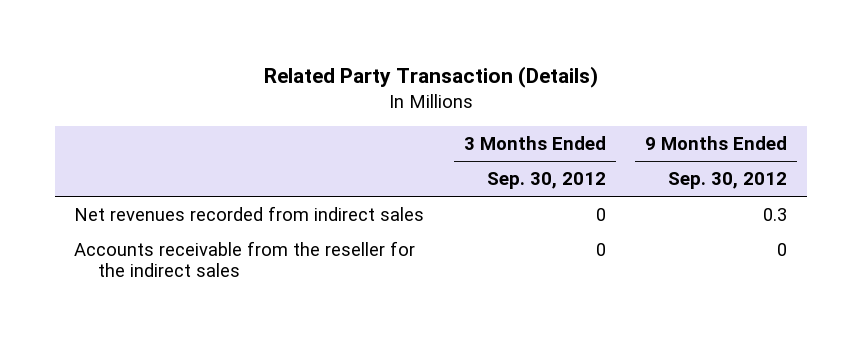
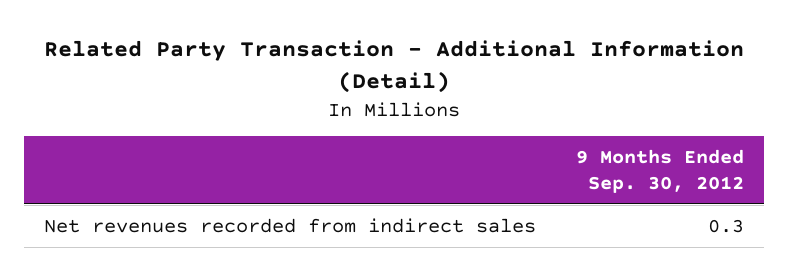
- Related Party Transaction (Details)
+ Related Party Transaction - Additional Information (Detail)
- | 3 Months Ended Sep. 30, 2012 | 9 Months Ended Sep. 30, 2012
+ | 9 Months Ended Sep. 30, 2012
- Accounts receivable from the reseller for the indirect sales | 0 | 0

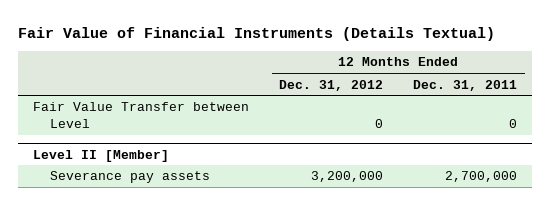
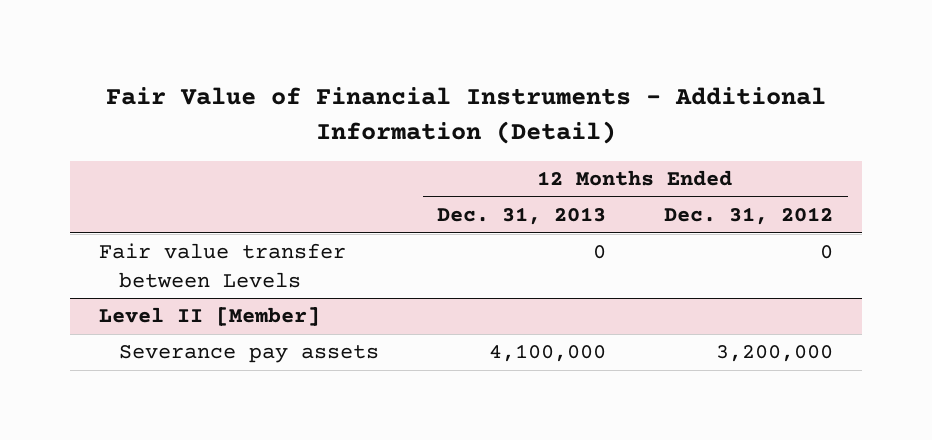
- Fair Value of Financial Instruments (Details Textual)
+ Fair Value of Financial Instruments - Additional Information (Detail)
- | 12 Months Ended Dec. 31, 2012 | 12 Months Ended Dec. 31, 2011
+ | 12 Months Ended Dec. 31, 2013 | 12 Months Ended Dec. 31, 2012
- Fair Value Transfer between Level | 0 | 0
+ Fair value transfer between Levels | 0 | 0

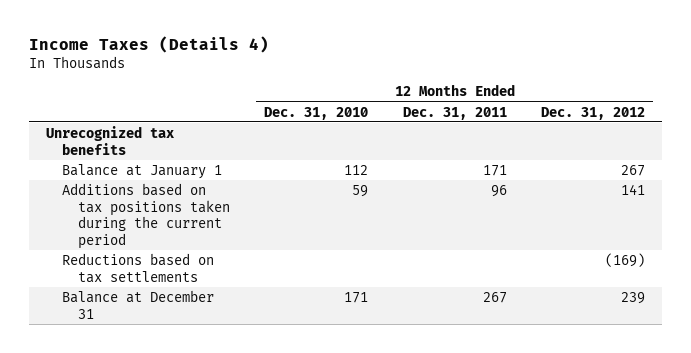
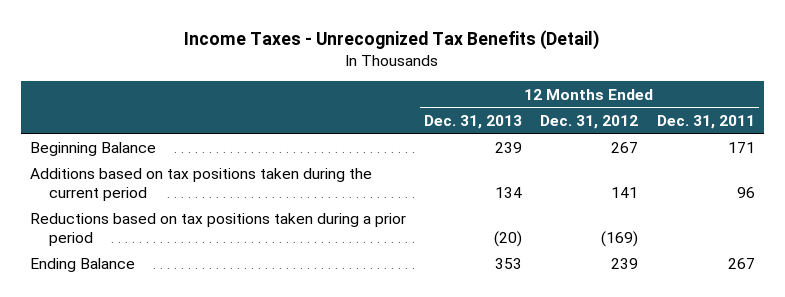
- Income Taxes (Details 4)
+ Income Taxes - Unrecognized Tax Benefits (Detail)
- | 12 Months Ended Dec. 31, 2010 | 12 Months Ended Dec. 31, 2011 | 12 Months Ended Dec. 31, 2012
+ | 12 Months Ended Dec. 31, 2013 | 12 Months Ended Dec. 31, 2012 | 12 Months Ended Dec. 31, 2011
- Unrecognized tax benefits
- Balance at January 1 | 112 | 171 | 267
+ Beginning Balance | 239 | 267 | 171
- Reductions based on tax settlements | | | (169)
- Balance at December 31 | 171 | 267 | 239
+ Reductions based on tax positions taken during a prior period | (20) | (169) |
+ Ending Balance | 353 | 239 | 267

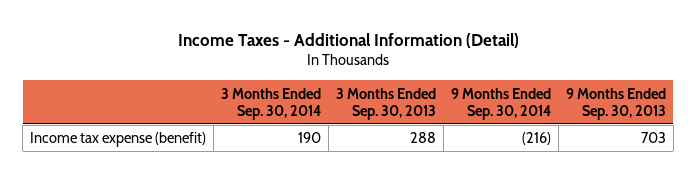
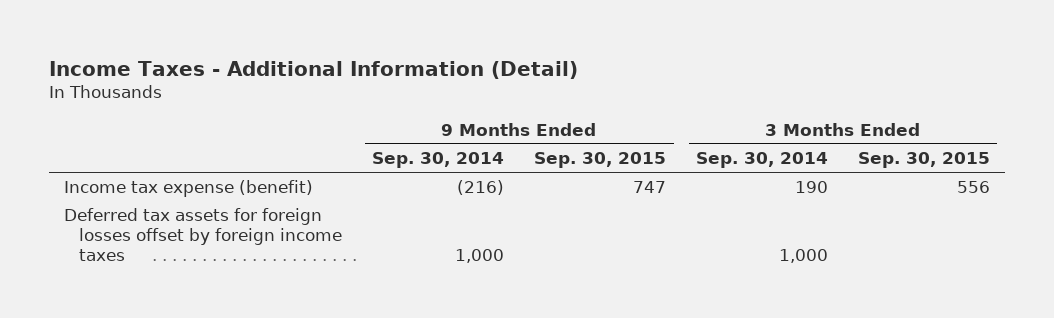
- | 3 Months Ended Sep. 30, 2014 | 3 Months Ended Sep. 30, 2013 | 9 Months Ended Sep. 30, 2014 | 9 Months Ended Sep. 30, 2013
+ | 9 Months Ended Sep. 30, 2014 | 9 Months Ended Sep. 30, 2015 | 3 Months Ended Sep. 30, 2014 | 3 Months Ended Sep. 30, 2015
+ Deferred tax assets for foreign losses offset by foreign income taxes | 1,000 | | 1,000 |

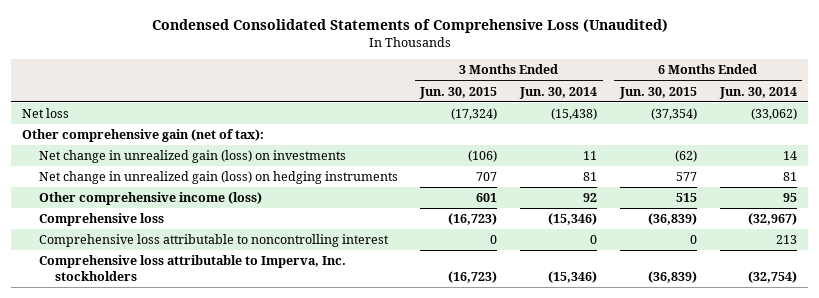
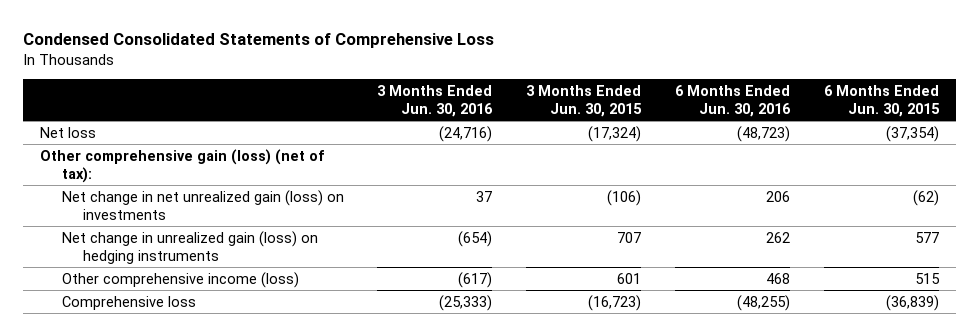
- Condensed Consolidated Statements of Comprehensive Loss (Unaudited)
+ Condensed Consolidated Statements of Comprehensive Loss
- | 3 Months Ended Jun. 30, 2015 | 3 Months Ended Jun. 30, 2014 | 6 Months Ended Jun. 30, 2015 | 6 Months Ended Jun. 30, 2014
+ | 3 Months Ended Jun. 30, 2016 | 3 Months Ended Jun. 30, 2015 | 6 Months Ended Jun. 30, 2016 | 6 Months Ended Jun. 30, 2015
- Other comprehensive gain (net of tax):
- Net change in unrealized gain (loss) on investments | (106) | 11 | (62) | 14
+ Other comprehensive gain (loss) (net of tax):
+ Net change in net unrealized gain (loss) on investments | 37 | (106) | 206 | (62)
- Comprehensive loss attributable to noncontrolling interest | 0 | 0 | 0 | 213
- Comprehensive loss attributable to Imperva, Inc. stockholders | (16,723) | (15,346) | (36,839) | (32,754)

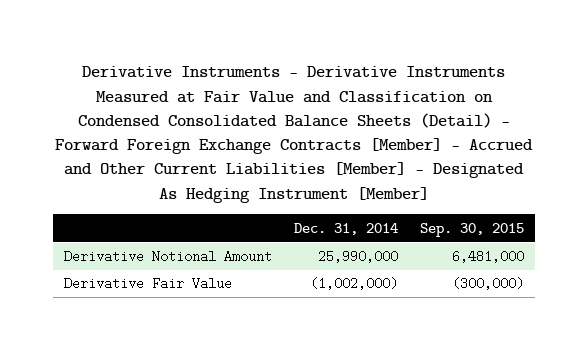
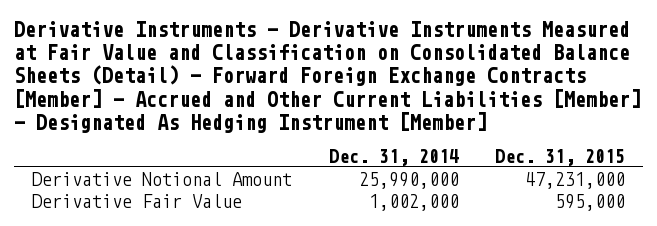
- Derivative Instruments - Derivative Instruments Measured at Fair Value and Classification on Condensed Consolidated Balance Sheets (Detail) - Forward Foreign Exchange Contracts [Member] - Accrued and Other Current Liabilities [Member] - Designated As Hedging Instrument [Member]
+ Derivative Instruments - Derivative Instruments Measured at Fair Value and Classification on Consolidated Balance Sheets (Detail) - Forward Foreign Exchange Contracts [Member] - Accrued and Other Current Liabilities [Member] - Designated As Hedging Instrument [Member]
- | Dec. 31, 2014 | Sep. 30, 2015
+ | Dec. 31, 2014 | Dec. 31, 2015
- Derivative Fair Value | (1,002,000) | (300,000)
+ Derivative Fair Value | 1,002,000 | 595,000

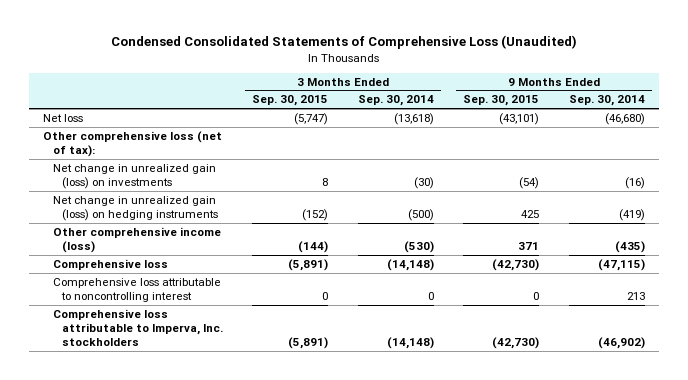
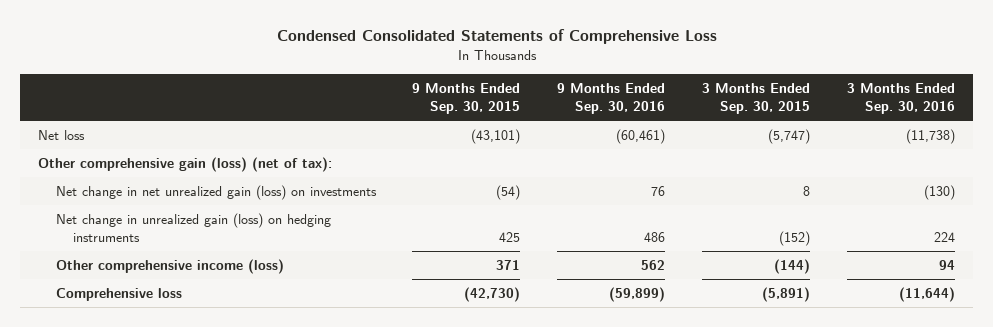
- Condensed Consolidated Statements of Comprehensive Loss (Unaudited)
+ Condensed Consolidated Statements of Comprehensive Loss
- | 3 Months Ended Sep. 30, 2015 | 3 Months Ended Sep. 30, 2014 | 9 Months Ended Sep. 30, 2015 | 9 Months Ended Sep. 30, 2014
+ | 9 Months Ended Sep. 30, 2015 | 9 Months Ended Sep. 30, 2016 | 3 Months Ended Sep. 30, 2015 | 3 Months Ended Sep. 30, 2016
- Other comprehensive loss (net of tax):
- Net change in unrealized gain (loss) on investments | 8 | (30) | (54) | (16)
+ Other comprehensive gain (loss) (net of tax):
+ Net change in net unrealized gain (loss) on investments | (54) | 76 | 8 | (130)
- Comprehensive loss attributable to noncontrolling interest | 0 | 0 | 0 | 213
- Comprehensive loss attributable to Imperva, Inc. stockholders | (5,891) | (14,148) | (42,730) | (46,902)

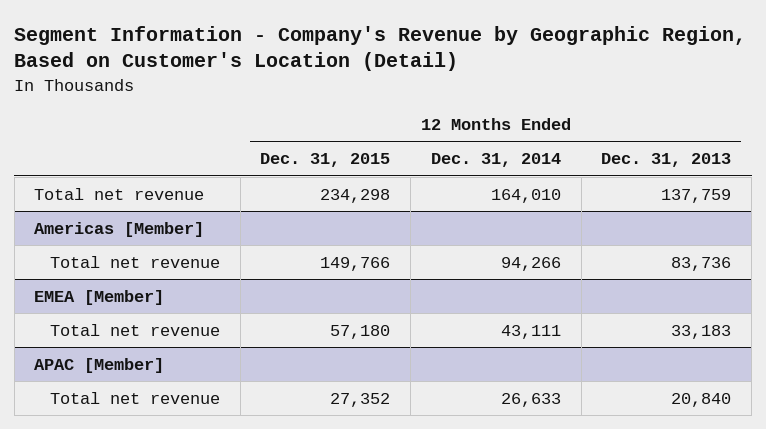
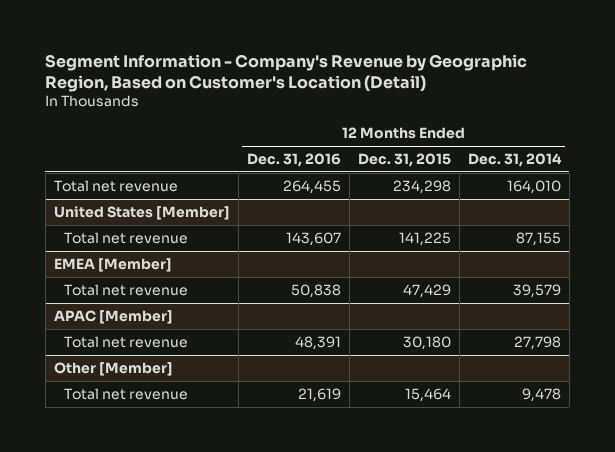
- | 12 Months Ended Dec. 31, 2015 | 12 Months Ended Dec. 31, 2014 | 12 Months Ended Dec. 31, 2013
+ | 12 Months Ended Dec. 31, 2016 | 12 Months Ended Dec. 31, 2015 | 12 Months Ended Dec. 31, 2014
- Americas [Member]
- Total net revenue | 149,766 | 94,266 | 83,736
+ United States [Member]
+ Total net revenue | 143,607 | 141,225 | 87,155
@ EMEA [Member]
- Total net revenue | 57,180 | 43,111 | 33,183
+ Total net revenue | 50,838 | 47,429 | 39,579
@ APAC [Member]
- Total net revenue | 27,352 | 26,633 | 20,840
+ Total net revenue | 48,391 | 30,180 | 27,798
+ Other [Member]
+ Total net revenue | 21,619 | 15,464 | 9,478

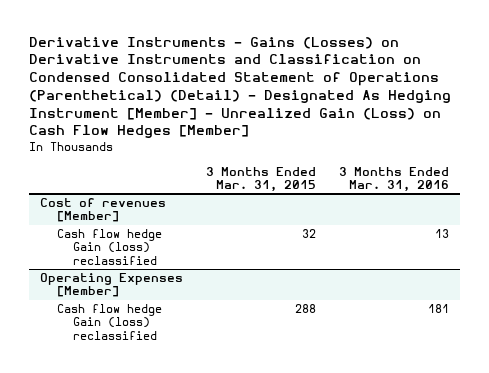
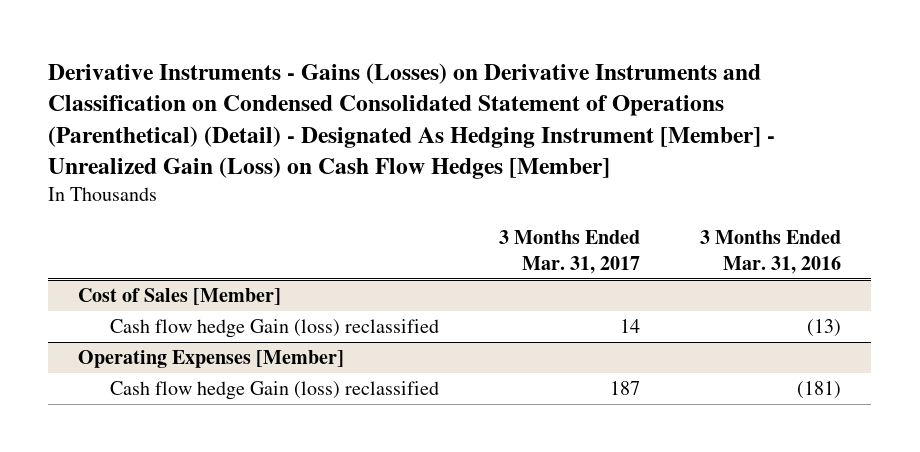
- | 3 Months Ended Mar. 31, 2015 | 3 Months Ended Mar. 31, 2016
+ | 3 Months Ended Mar. 31, 2017 | 3 Months Ended Mar. 31, 2016
- Cost of revenues [Member]
- Cash flow hedge Gain (loss) reclassified | 32 | 13
+ Cost of Sales [Member]
+ Cash flow hedge Gain (loss) reclassified | 14 | (13)
@ Operating Expenses [Member]
- Cash flow hedge Gain (loss) reclassified | 288 | 181
+ Cash flow hedge Gain (loss) reclassified | 187 | (181)

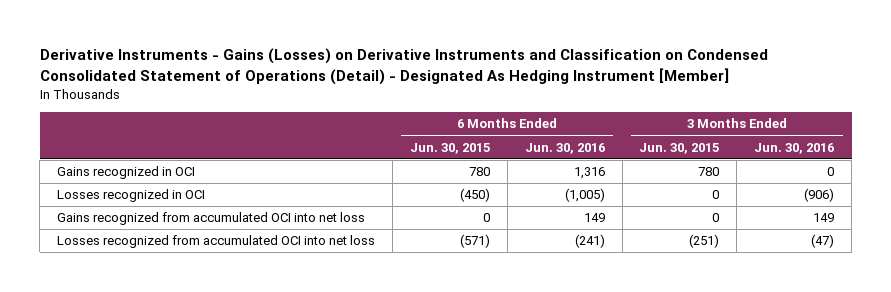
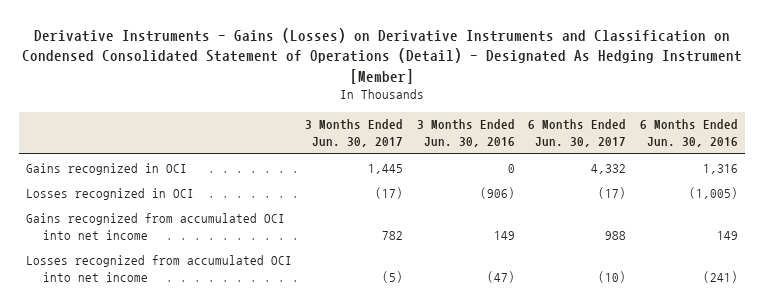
- | 6 Months Ended Jun. 30, 2015 | 6 Months Ended Jun. 30, 2016 | 3 Months Ended Jun. 30, 2015 | 3 Months Ended Jun. 30, 2016
+ | 3 Months Ended Jun. 30, 2017 | 3 Months Ended Jun. 30, 2016 | 6 Months Ended Jun. 30, 2017 | 6 Months Ended Jun. 30, 2016
- Gains recognized from accumulated OCI into net loss | 0 | 149 | 0 | 149
- Losses recognized from accumulated OCI into net loss | (571) | (241) | (251) | (47)
+ Gains recognized from accumulated OCI into net income | 782 | 149 | 988 | 149
+ Losses recognized from accumulated OCI into net income | (5) | (47) | (10) | (241)

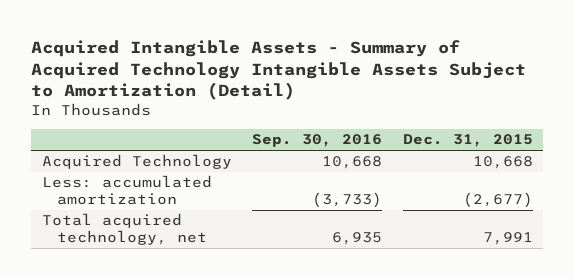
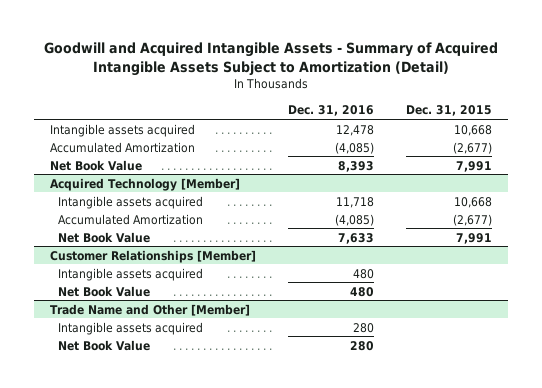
- Acquired Intangible Assets - Summary of Acquired Technology Intangible Assets Subject to Amortization (Detail)
+ Goodwill and Acquired Intangible Assets - Summary of Acquired Intangible Assets Subject to Amortization (Detail)
- | Sep. 30, 2016 | Dec. 31, 2015
+ | Dec. 31, 2016 | Dec. 31, 2015
- Acquired Technology | 10,668 | 10,668
- Less: accumulated amortization | (3,733) | (2,677)
- Total acquired technology, net | 6,935 | 7,991
+ Intangible assets acquired | 12,478 | 10,668
+ Accumulated Amortization | (4,085) | (2,677)
+ Net Book Value | 8,393 | 7,991
+ Acquired Technology [Member]
+ Intangible assets acquired | 11,718 | 10,668
+ Accumulated Amortization | (4,085) | (2,677)
+ Net Book Value | 7,633 | 7,991
+ Customer Relationships [Member]
+ Intangible assets acquired | 480 |
+ Net Book Value | 480 |
+ Trade Name and Other [Member]
+ Intangible assets acquired | 280 |
+ Net Book Value | 280 |

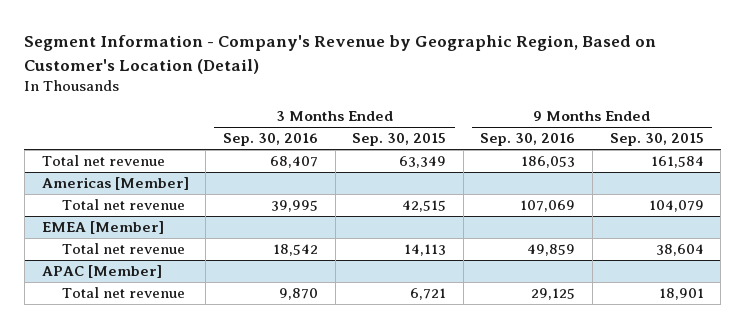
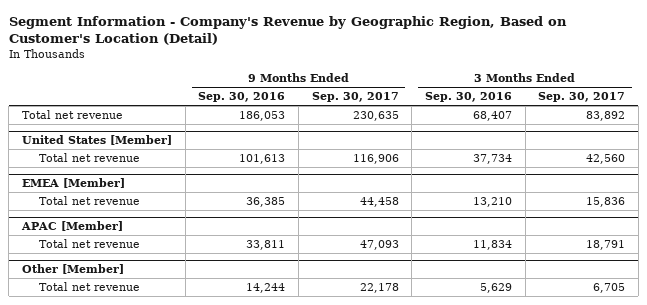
- | 3 Months Ended Sep. 30, 2016 | 3 Months Ended Sep. 30, 2015 | 9 Months Ended Sep. 30, 2016 | 9 Months Ended Sep. 30, 2015
+ | 9 Months Ended Sep. 30, 2016 | 9 Months Ended Sep. 30, 2017 | 3 Months Ended Sep. 30, 2016 | 3 Months Ended Sep. 30, 2017
- Americas [Member]
- Total net revenue | 39,995 | 42,515 | 107,069 | 104,079
+ United States [Member]
+ Total net revenue | 101,613 | 116,906 | 37,734 | 42,560
@ EMEA [Member]
- Total net revenue | 18,542 | 14,113 | 49,859 | 38,604
+ Total net revenue | 36,385 | 44,458 | 13,210 | 15,836
@ APAC [Member]
- Total net revenue | 9,870 | 6,721 | 29,125 | 18,901
+ Total net revenue | 33,811 | 47,093 | 11,834 | 18,791
+ Other [Member]
+ Total net revenue | 14,244 | 22,178 | 5,629 | 6,705

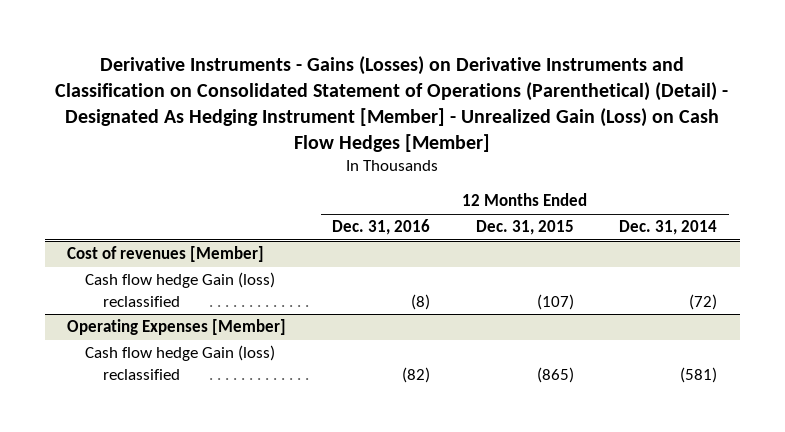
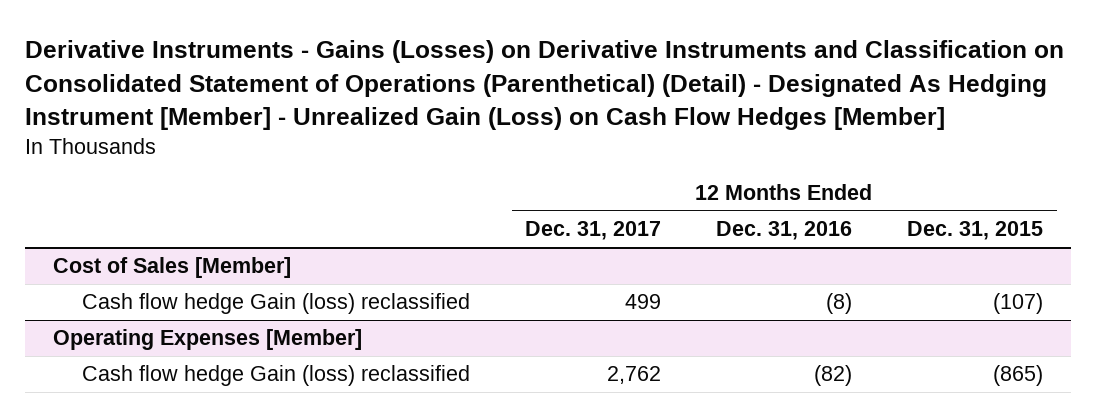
- | 12 Months Ended Dec. 31, 2016 | 12 Months Ended Dec. 31, 2015 | 12 Months Ended Dec. 31, 2014
+ | 12 Months Ended Dec. 31, 2017 | 12 Months Ended Dec. 31, 2016 | 12 Months Ended Dec. 31, 2015
- Cost of revenues [Member]
+ Cost of Sales [Member]

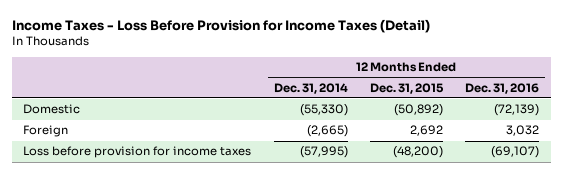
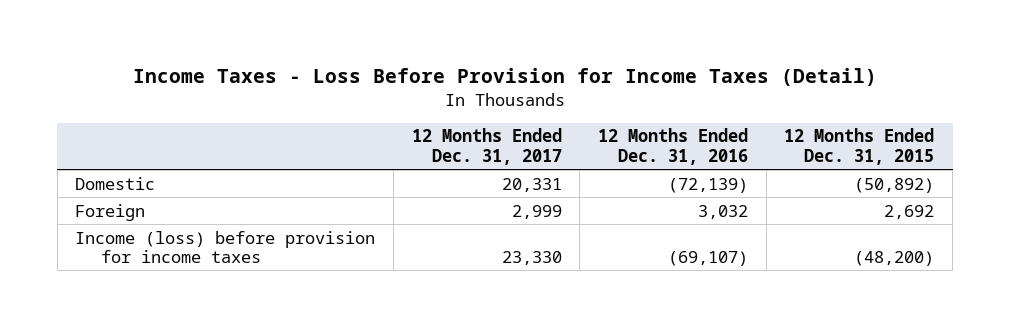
- | 12 Months Ended Dec. 31, 2014 | 12 Months Ended Dec. 31, 2015 | 12 Months Ended Dec. 31, 2016
+ | 12 Months Ended Dec. 31, 2017 | 12 Months Ended Dec. 31, 2016 | 12 Months Ended Dec. 31, 2015
- Loss before provision for income taxes | (57,995) | (48,200) | (69,107)
+ Income (loss) before provision for income taxes | 23,330 | (69,107) | (48,200)

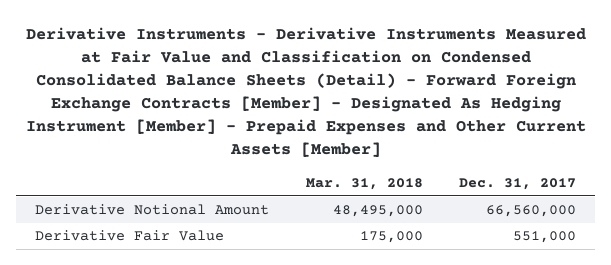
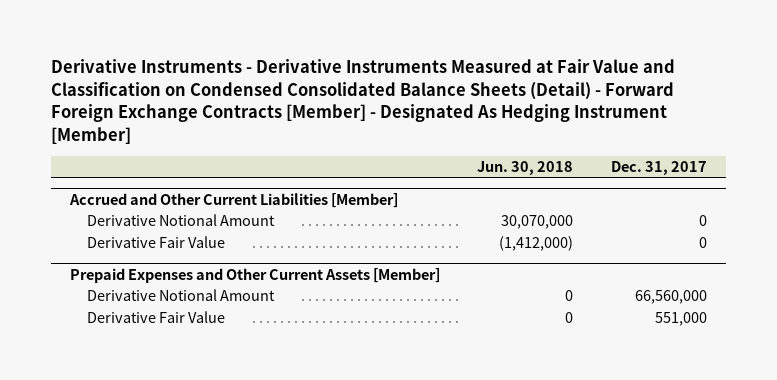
- Derivative Instruments - Derivative Instruments Measured at Fair Value and Classification on Condensed Consolidated Balance Sheets (Detail) - Forward Foreign Exchange Contracts [Member] - Designated As Hedging Instrument [Member] - Prepaid Expenses and Other Current Assets [Member]
+ Derivative Instruments - Derivative Instruments Measured at Fair Value and Classification on Condensed Consolidated Balance Sheets (Detail) - Forward Foreign Exchange Contracts [Member] - Designated As Hedging Instrument [Member]
- | Mar. 31, 2018 | Dec. 31, 2017
+ | Jun. 30, 2018 | Dec. 31, 2017
+ Accrued and Other Current Liabilities [Member]
+ Derivative Notional Amount | 30,070,000 | 0
+ Derivative Fair Value | (1,412,000) | 0
+ Prepaid Expenses and Other Current Assets [Member]

